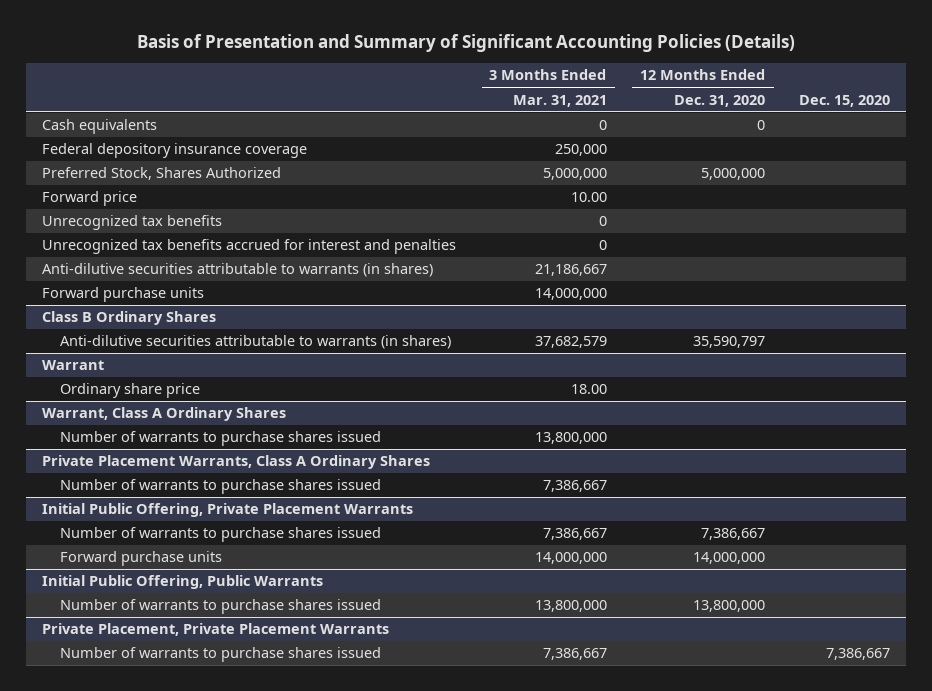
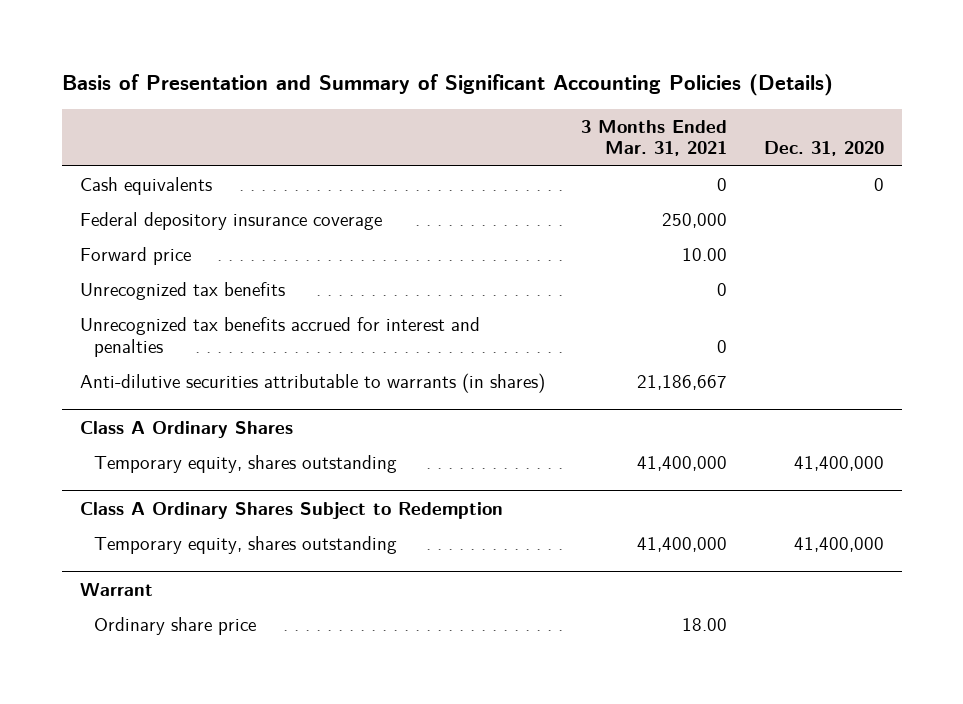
- | 3 Months Ended Mar. 31, 2021 | 12 Months Ended Dec. 31, 2020 | Dec. 15, 2020
+ | 3 Months Ended Mar. 31, 2021 | Dec. 31, 2020
- Preferred Stock, Shares Authorized | 5,000,000 | 5,000,000 |
- Forward purchase units | 14,000,000 | |
- Class B Ordinary Shares
- Anti-dilutive securities attributable to warrants (in shares) | 37,682,579 | 35,590,797 |
+ Class A Ordinary Shares
+ Temporary equity, shares outstanding | 41,400,000 | 41,400,000
+ Class A Ordinary Shares Subject to Redemption
+ Temporary equity, shares outstanding | 41,400,000 | 41,400,000
- Warrant, Class A Ordinary Shares
- Number of warrants to purchase shares issued | 13,800,000 | |
- Private Placement Warrants, Class A Ordinary Shares
- Number of warrants to purchase shares issued | 7,386,667 | |
- Initial Public Offering, Private Placement Warrants
- Number of warrants to purchase shares issued | 7,386,667 | 7,386,667 |
- Forward purchase units | 14,000,000 | 14,000,000 |
- Initial Public Offering, Public Warrants
- Number of warrants to purchase shares issued | 13,800,000 | 13,800,000 |
- Private Placement, Private Placement Warrants
- Number of warrants to purchase shares issued | 7,386,667 | | 7,386,667

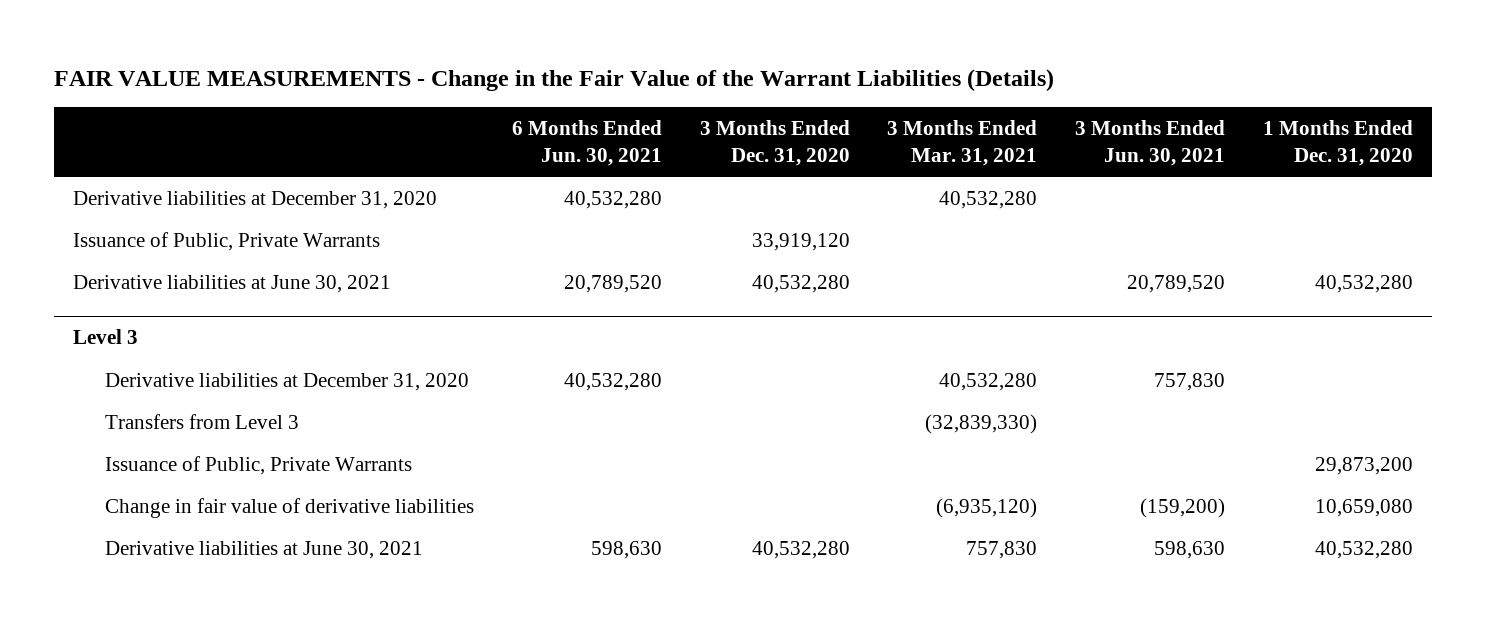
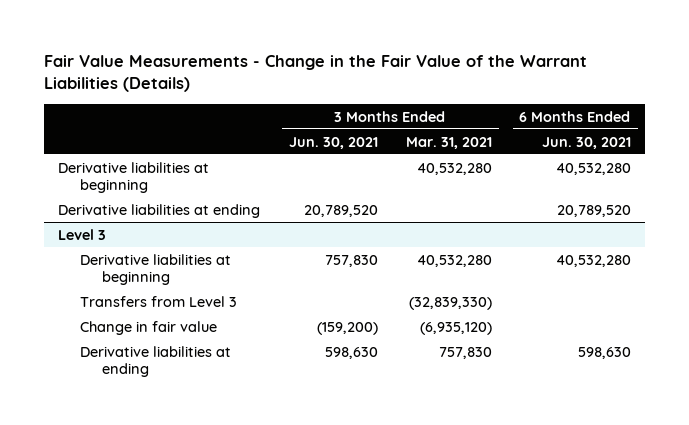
- FAIR VALUE MEASUREMENTS - Change in the Fair Value of the Warrant Liabilities (Details)
+ Fair Value Measurements - Change in the Fair Value of the Warrant Liabilities (Details)
- | 6 Months Ended Jun. 30, 2021 | 3 Months Ended Dec. 31, 2020 | 3 Months Ended Mar. 31, 2021 | 3 Months Ended Jun. 30, 2021 | 1 Months Ended Dec. 31, 2020
+ | 3 Months Ended Jun. 30, 2021 | 3 Months Ended Mar. 31, 2021 | 6 Months Ended Jun. 30, 2021
- Derivative liabilities at December 31, 2020 | 40,532,280 | | 40,532,280 | |
- Issuance of Public, Private Warrants | | 33,919,120 | | |
- Derivative liabilities at June 30, 2021 | 20,789,520 | 40,532,280 | | 20,789,520 | 40,532,280
+ Derivative liabilities at beginning | | 40,532,280 | 40,532,280
+ Derivative liabilities at ending | 20,789,520 | | 20,789,520
@ Level 3
- Derivative liabilities at December 31, 2020 | 40,532,280 | | 40,532,280 | 757,830 |
+ Derivative liabilities at beginning | 757,830 | 40,532,280 | 40,532,280
- Issuance of Public, Private Warrants | | | | | 29,873,200
- Change in fair value of derivative liabilities | | | (6,935,120) | (159,200) | 10,659,080
- Derivative liabilities at June 30, 2021 | 598,630 | 40,532,280 | 757,830 | 598,630 | 40,532,280
+ Change in fair value | (159,200) | (6,935,120) |
+ Derivative liabilities at ending | 598,630 | 757,830 | 598,630

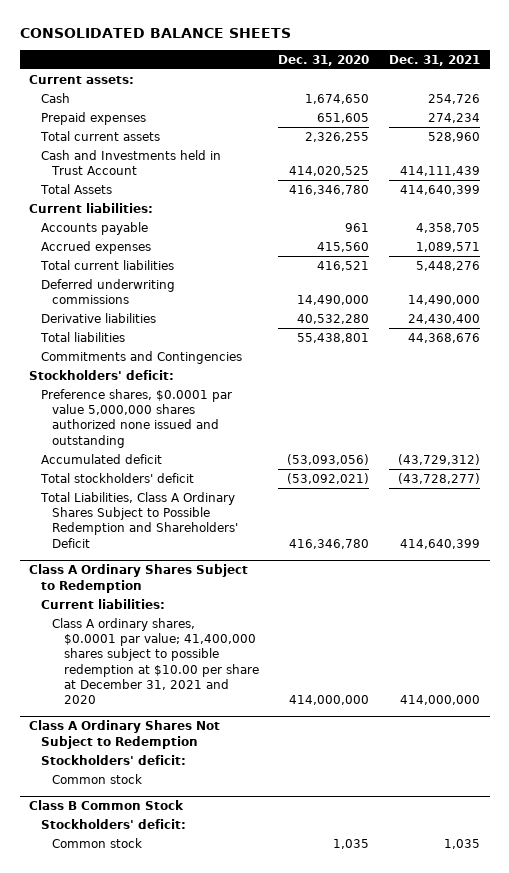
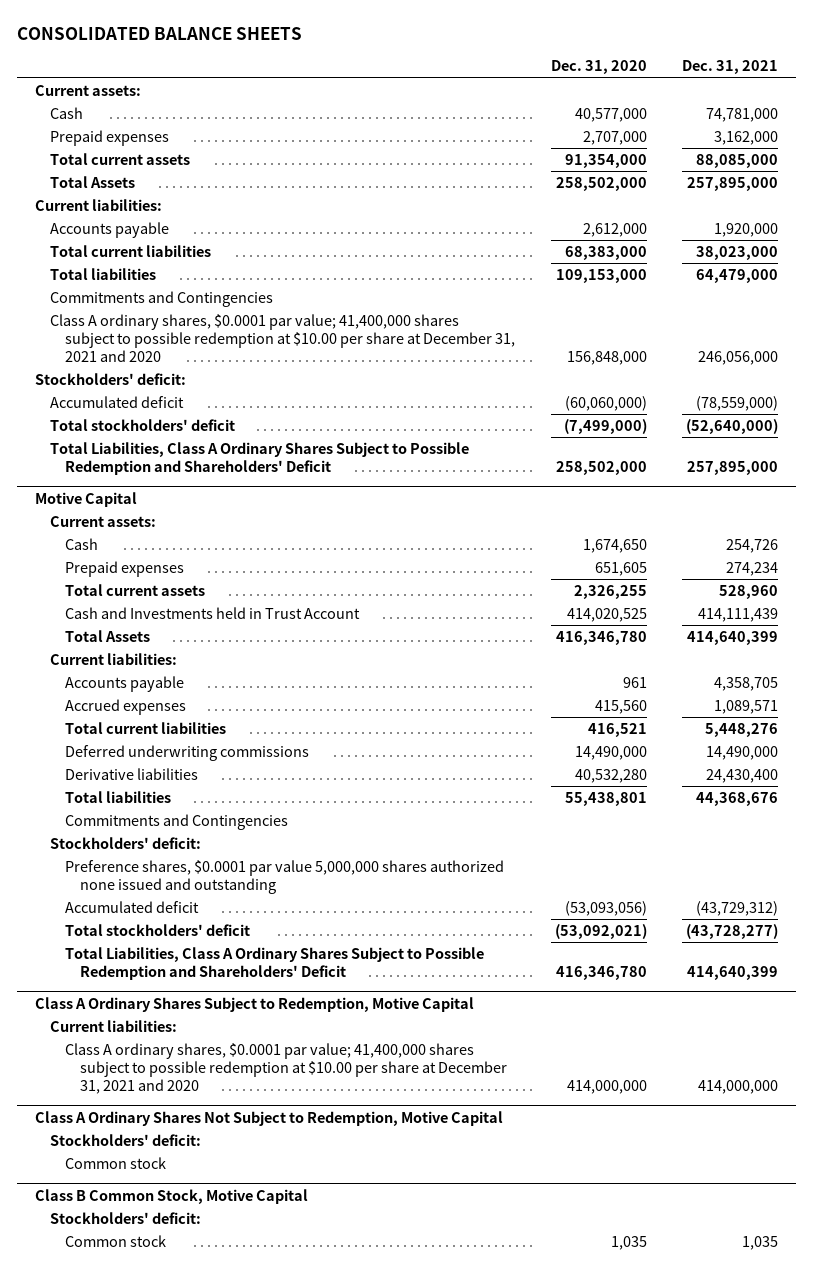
+ Cash | 40,577,000 | 74,781,000
+ Prepaid expenses | 2,707,000 | 3,162,000
+ Total current assets | 91,354,000 | 88,085,000
+ Total Assets | 258,502,000 | 257,895,000
+ Current liabilities:
+ Accounts payable | 2,612,000 | 1,920,000
+ Total current liabilities | 68,383,000 | 38,023,000
+ Total liabilities | 109,153,000 | 64,479,000
+ Commitments and Contingencies
+ Class A ordinary shares, $0.0001 par value; 41,400,000 shares subject to possible redemption at $10.00 per share at December 31, 2021 and 2020 | 156,848,000 | 246,056,000
+ Stockholders' deficit:
+ Accumulated deficit | (60,060,000) | (78,559,000)
+ Total stockholders' deficit | (7,499,000) | (52,640,000)
+ Total Liabilities, Class A Ordinary Shares Subject to Possible Redemption and Shareholders' Deficit | 258,502,000 | 257,895,000
+ Motive Capital
+ Current assets:
- Class A Ordinary Shares Subject to Redemption
+ Class A Ordinary Shares Subject to Redemption, Motive Capital
- Class A Ordinary Shares Not Subject to Redemption
+ Class A Ordinary Shares Not Subject to Redemption, Motive Capital
- Class B Common Stock
+ Class B Common Stock, Motive Capital

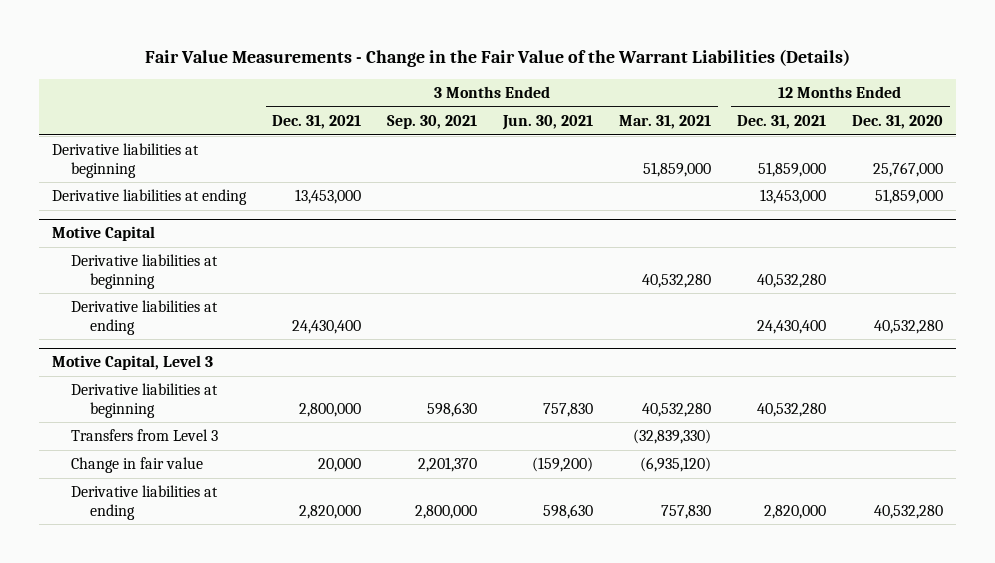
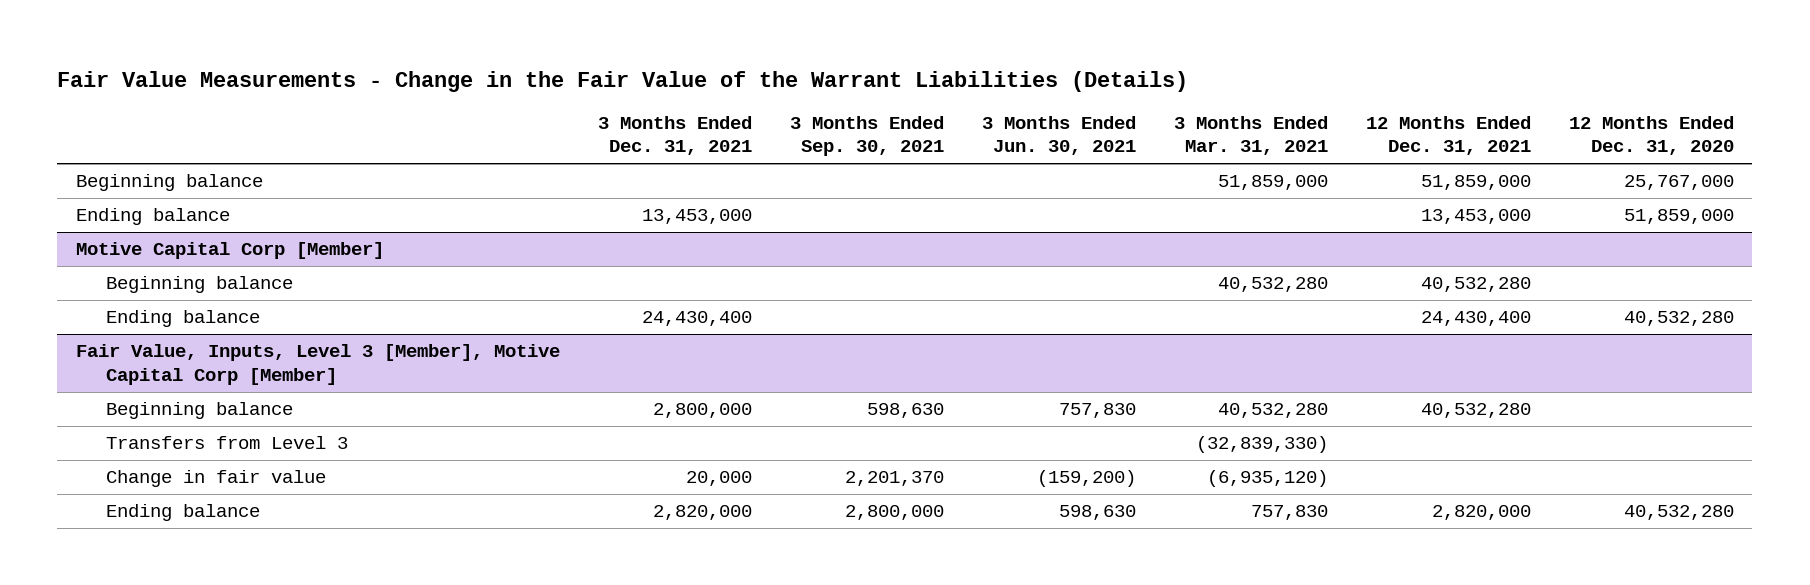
- Derivative liabilities at beginning | | | | 51,859,000 | 51,859,000 | 25,767,000
- Derivative liabilities at ending | 13,453,000 | | | | 13,453,000 | 51,859,000
- Motive Capital
- Derivative liabilities at beginning | | | | 40,532,280 | 40,532,280 |
- Derivative liabilities at ending | 24,430,400 | | | | 24,430,400 | 40,532,280
- Motive Capital, Level 3
- Derivative liabilities at beginning | 2,800,000 | 598,630 | 757,830 | 40,532,280 | 40,532,280 |
+ Beginning balance | | | | 51,859,000 | 51,859,000 | 25,767,000
+ Ending balance | 13,453,000 | | | | 13,453,000 | 51,859,000
+ Motive Capital Corp [Member]
+ Beginning balance | | | | 40,532,280 | 40,532,280 |
+ Ending balance | 24,430,400 | | | | 24,430,400 | 40,532,280
+ Fair Value, Inputs, Level 3 [Member], Motive Capital Corp [Member]
+ Beginning balance | 2,800,000 | 598,630 | 757,830 | 40,532,280 | 40,532,280 |
- Derivative liabilities at ending | 2,820,000 | 2,800,000 | 598,630 | 757,830 | 2,820,000 | 40,532,280
+ Ending balance | 2,820,000 | 2,800,000 | 598,630 | 757,830 | 2,820,000 | 40,532,280

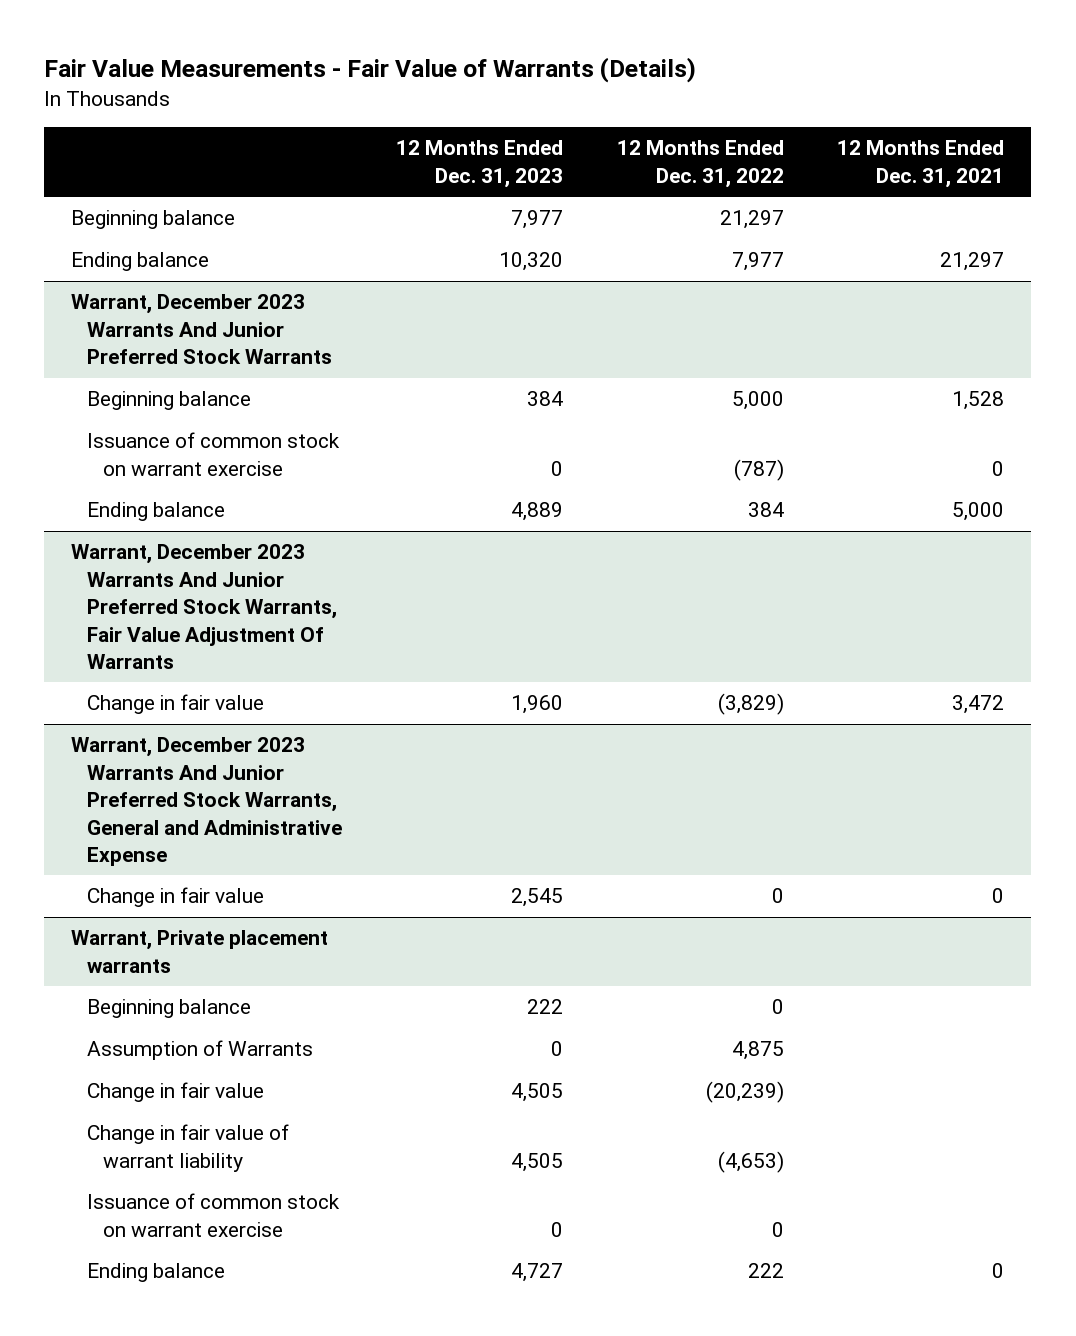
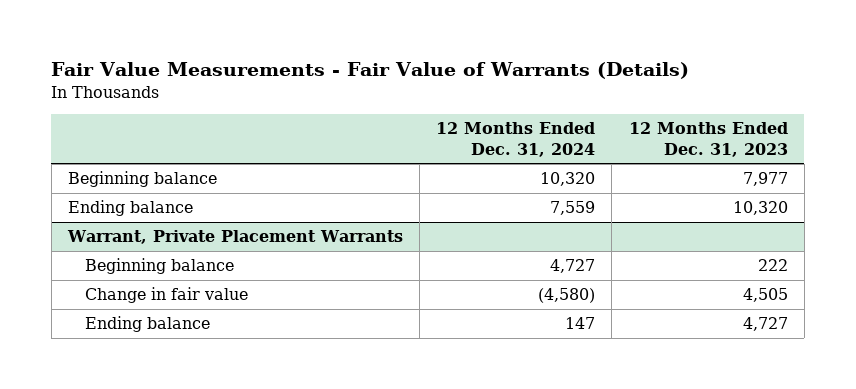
- | 12 Months Ended Dec. 31, 2023 | 12 Months Ended Dec. 31, 2022 | 12 Months Ended Dec. 31, 2021
+ | 12 Months Ended Dec. 31, 2024 | 12 Months Ended Dec. 31, 2023
- Warrant, December 2023 Warrants And Junior Preferred Stock Warrants
- Beginning balance | 384 | 5,000 | 1,528
- Issuance of common stock on warrant exercise | 0 | (787) | 0
- Ending balance | 4,889 | 384 | 5,000
- Warrant, December 2023 Warrants And Junior Preferred Stock Warrants, Fair Value Adjustment Of Warrants
- Change in fair value | 1,960 | (3,829) | 3,472
- Warrant, December 2023 Warrants And Junior Preferred Stock Warrants, General and Administrative Expense
- Change in fair value | 2,545 | 0 | 0
- Warrant, Private placement warrants
+ Warrant, Private Placement Warrants
- Assumption of Warrants | 0 | 4,875 |
- Change in fair value of warrant liability | 4,505 | (4,653) |
- Issuance of common stock on warrant exercise | 0 | 0 |

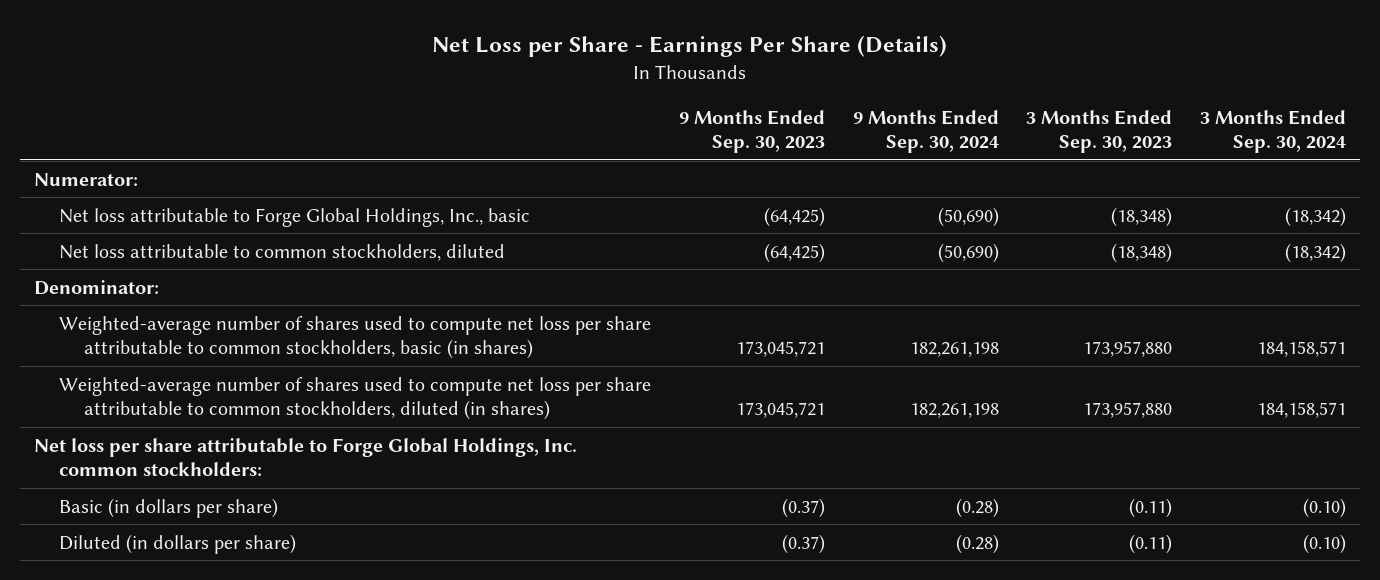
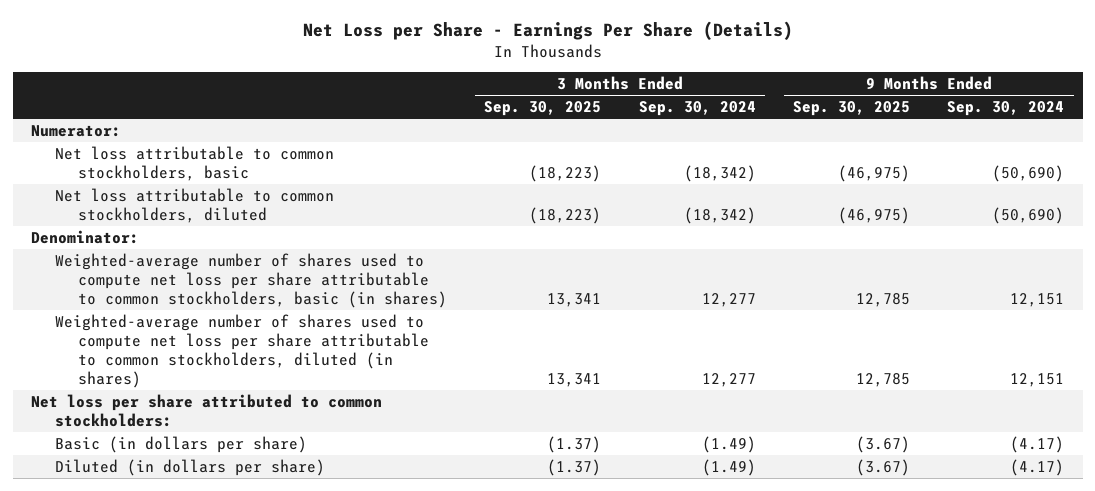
- | 9 Months Ended Sep. 30, 2023 | 9 Months Ended Sep. 30, 2024 | 3 Months Ended Sep. 30, 2023 | 3 Months Ended Sep. 30, 2024
+ | 3 Months Ended Sep. 30, 2025 | 3 Months Ended Sep. 30, 2024 | 9 Months Ended Sep. 30, 2025 | 9 Months Ended Sep. 30, 2024
- Net loss attributable to Forge Global Holdings, Inc., basic | (64,425) | (50,690) | (18,348) | (18,342)
+ Net loss attributable to common stockholders, basic | (18,223) | (18,342) | (46,975) | (50,690)
- Weighted-average number of shares used to compute net loss per share attributable to common stockholders, basic (in shares) | 173,045,721 | 182,261,198 | 173,957,880 | 184,158,571
- Weighted-average number of shares used to compute net loss per share attributable to common stockholders, diluted (in shares) | 173,045,721 | 182,261,198 | 173,957,880 | 184,158,571
- Net loss per share attributable to Forge Global Holdings, Inc. common stockholders:
- Basic (in dollars per share) | (0.37) | (0.28) | (0.11) | (0.10)
- Diluted (in dollars per share) | (0.37) | (0.28) | (0.11) | (0.10)
+ Weighted-average number of shares used to compute net loss per share attributable to common stockholders, basic (in shares) | 13,341 | 12,277 | 12,785 | 12,151
+ Weighted-average number of shares used to compute net loss per share attributable to common stockholders, diluted (in shares) | 13,341 | 12,277 | 12,785 | 12,151
+ Net loss per share attributed to common stockholders:
+ Basic (in dollars per share) | (1.37) | (1.49) | (3.67) | (4.17)
+ Diluted (in dollars per share) | (1.37) | (1.49) | (3.67) | (4.17)

